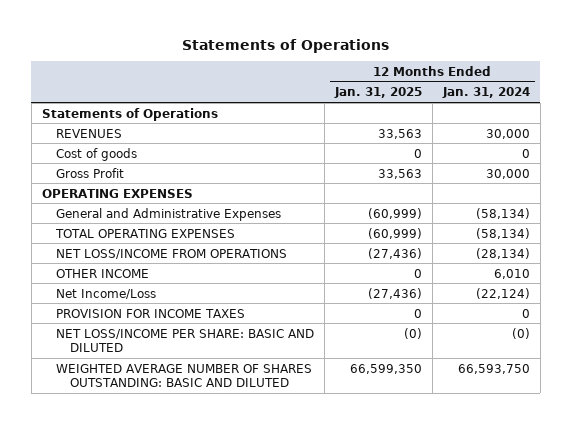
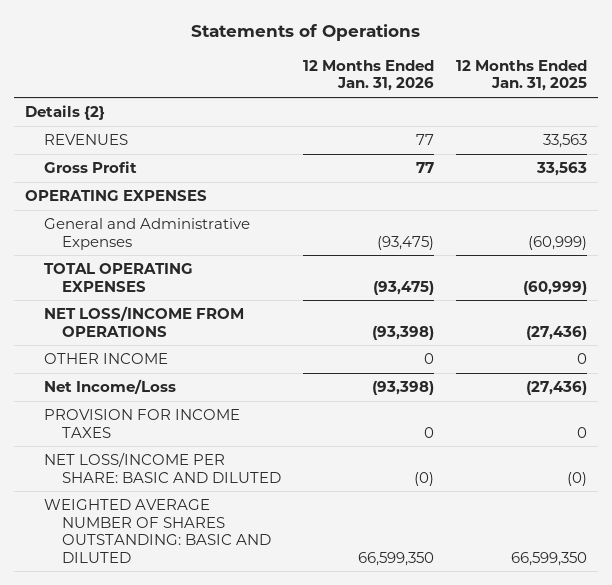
- | 12 Months Ended Jan. 31, 2025 | 12 Months Ended Jan. 31, 2024
+ | 12 Months Ended Jan. 31, 2026 | 12 Months Ended Jan. 31, 2025
- Statements of Operations
+ Details {2}
- Cost of goods | 0 | 0

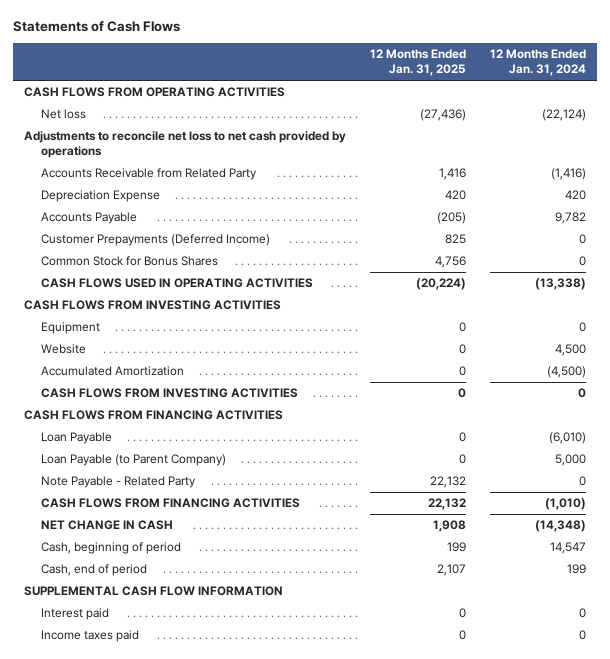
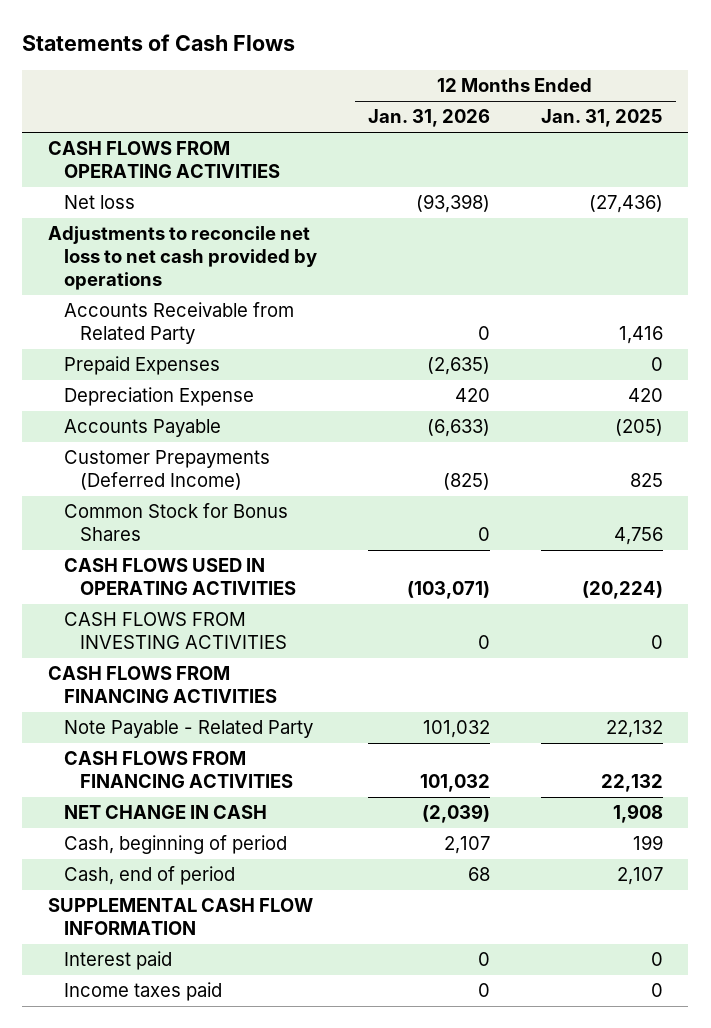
- | 12 Months Ended Jan. 31, 2025 | 12 Months Ended Jan. 31, 2024
+ | 12 Months Ended Jan. 31, 2026 | 12 Months Ended Jan. 31, 2025
+ Prepaid Expenses | (2,635) | 0
- CASH FLOWS FROM INVESTING ACTIVITIES
- Equipment | 0 | 0
- Website | 0 | 4,500
- Accumulated Amortization | 0 | (4,500)
- Loan Payable | 0 | (6,010)
- Loan Payable (to Parent Company) | 0 | 5,000

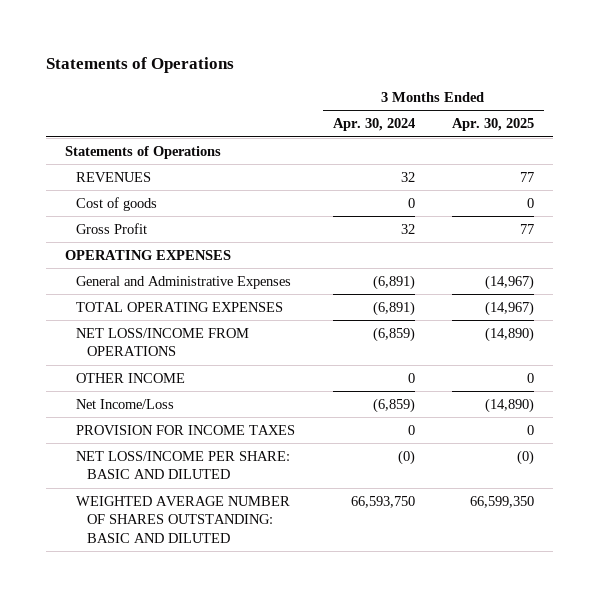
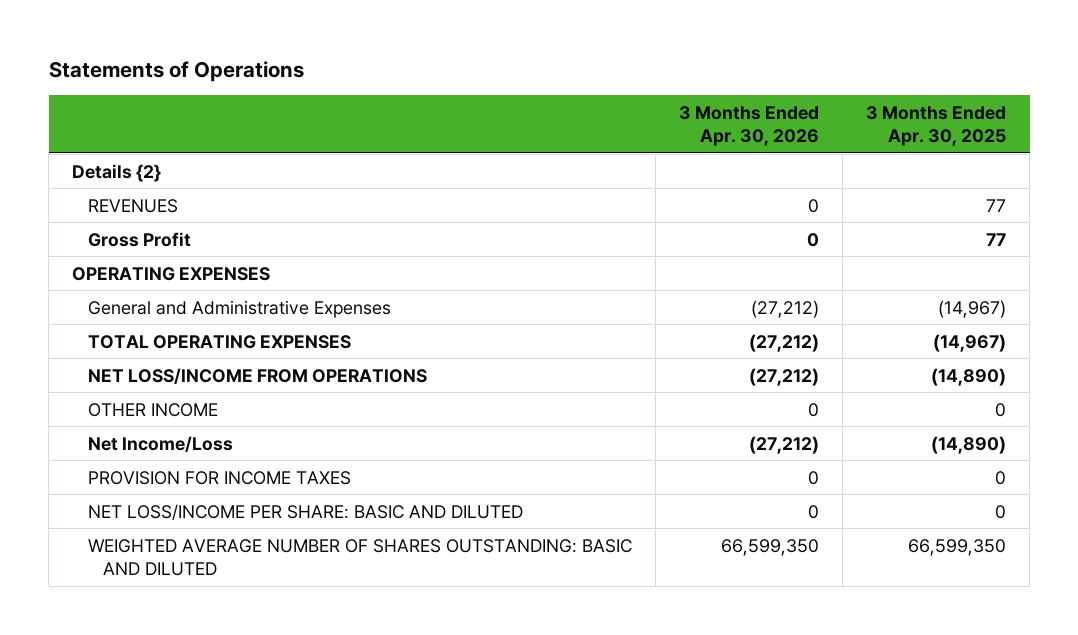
- | 3 Months Ended Apr. 30, 2024 | 3 Months Ended Apr. 30, 2025
+ | 3 Months Ended Apr. 30, 2026 | 3 Months Ended Apr. 30, 2025
- Statements of Operations
+ Details {2}
- Cost of goods | 0 | 0
- NET LOSS/INCOME PER SHARE: BASIC AND DILUTED | (0) | (0)
+ NET LOSS/INCOME PER SHARE: BASIC AND DILUTED | 0 | 0

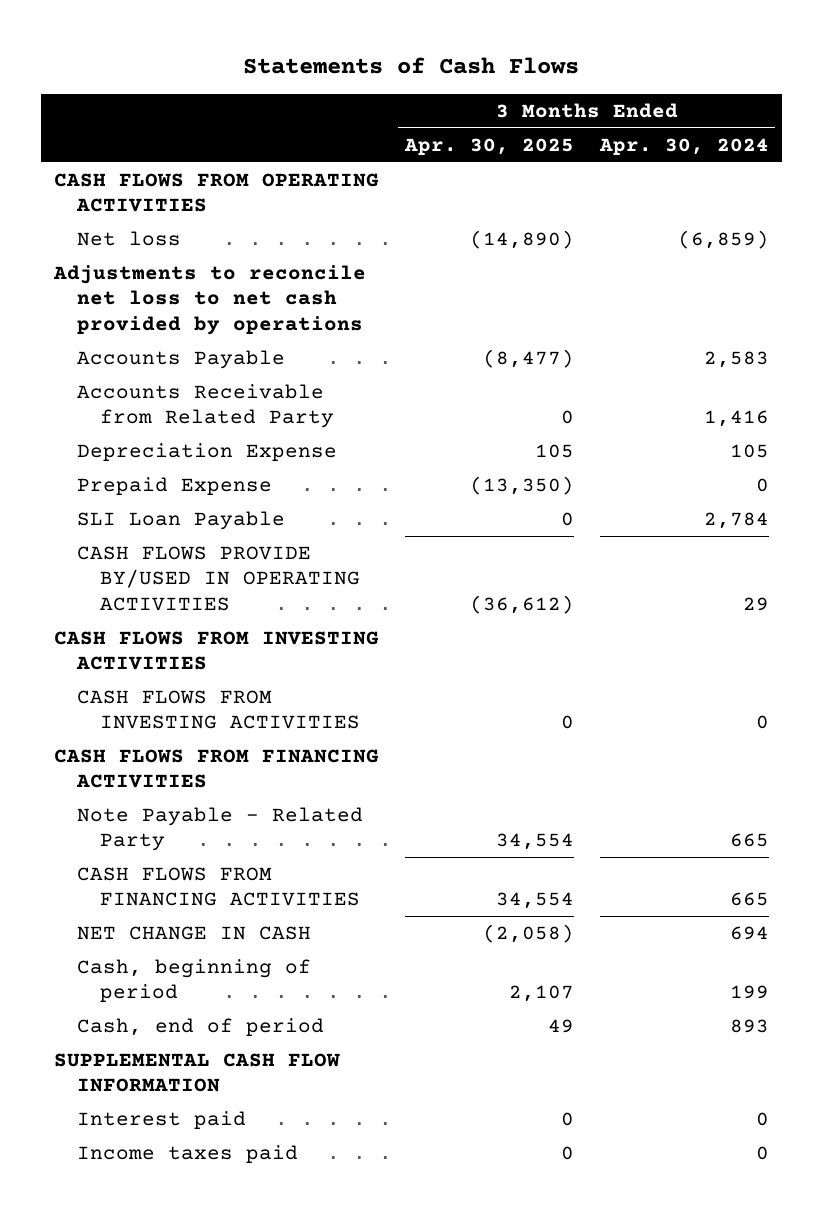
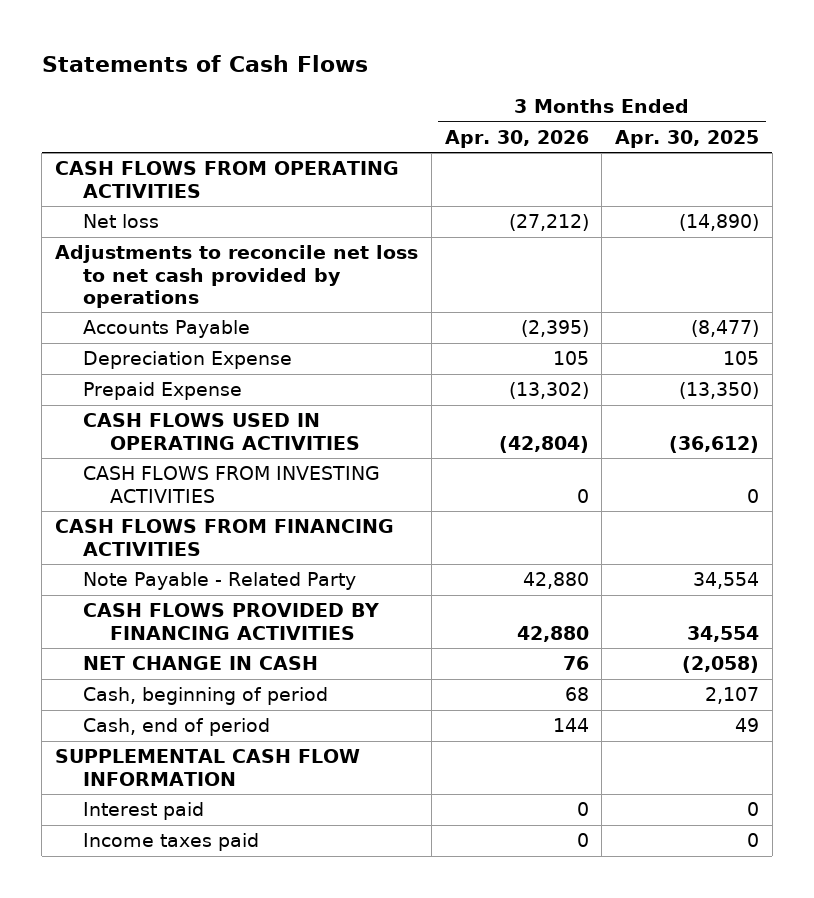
- | 3 Months Ended Apr. 30, 2025 | 3 Months Ended Apr. 30, 2024
+ | 3 Months Ended Apr. 30, 2026 | 3 Months Ended Apr. 30, 2025
- Accounts Receivable from Related Party | 0 | 1,416
- SLI Loan Payable | 0 | 2,784
- CASH FLOWS PROVIDE BY/USED IN OPERATING ACTIVITIES | (36,612) | 29
- CASH FLOWS FROM INVESTING ACTIVITIES
+ CASH FLOWS USED IN OPERATING ACTIVITIES | (42,804) | (36,612)
- CASH FLOWS FROM FINANCING ACTIVITIES | 34,554 | 665
+ CASH FLOWS PROVIDED BY FINANCING ACTIVITIES | 42,880 | 34,554

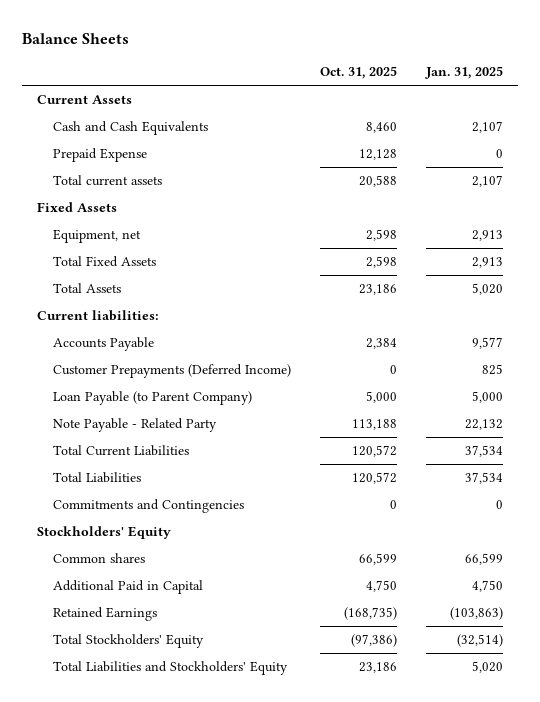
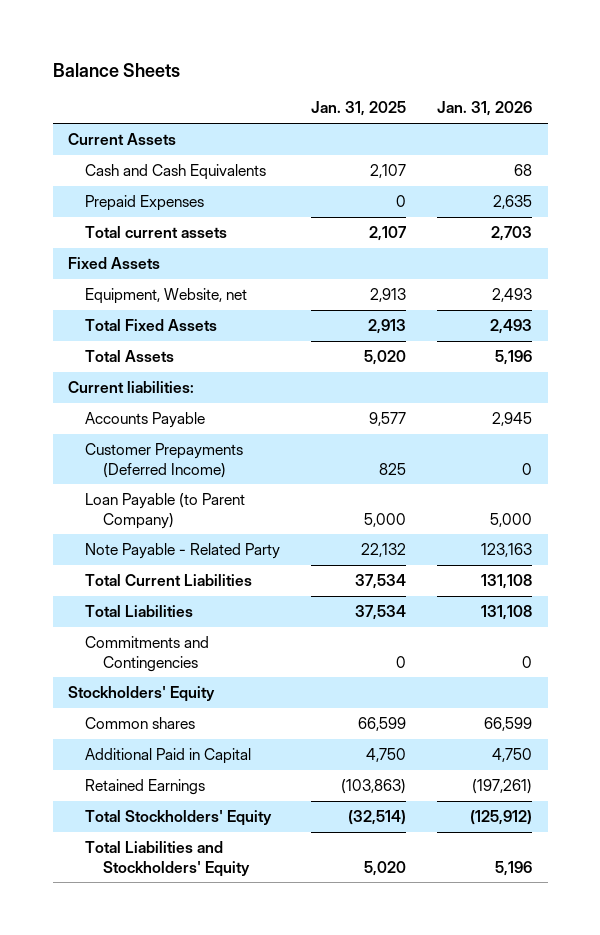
- | Oct. 31, 2025 | Jan. 31, 2025
+ | Jan. 31, 2025 | Jan. 31, 2026
- Prepaid Expense | 12,128 | 0
+ Prepaid Expenses | 0 | 2,635
- Equipment, net | 2,598 | 2,913
+ Equipment, Website, net | 2,913 | 2,493

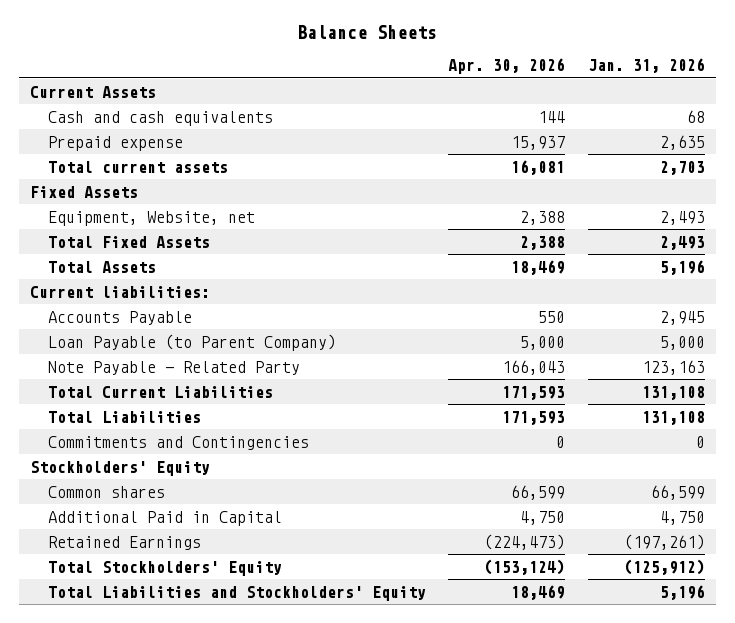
- | Jan. 31, 2025 | Jan. 31, 2026
+ | Apr. 30, 2026 | Jan. 31, 2026
- Cash and Cash Equivalents | 2,107 | 68
- Prepaid Expenses | 0 | 2,635
+ Cash and cash equivalents | 144 | 68
+ Prepaid expense | 15,937 | 2,635
- Customer Prepayments (Deferred Income) | 825 | 0

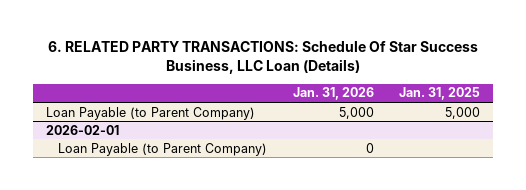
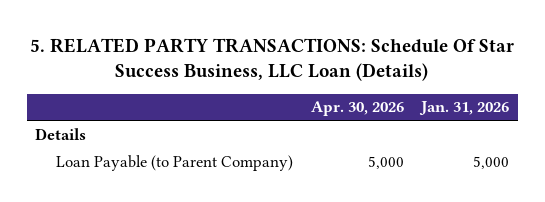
- 6. RELATED PARTY TRANSACTIONS: Schedule Of Star Success Business, LLC Loan (Details)
+ 5. RELATED PARTY TRANSACTIONS: Schedule Of Star Success Business, LLC Loan (Details)
- | Jan. 31, 2026 | Jan. 31, 2025
+ | Apr. 30, 2026 | Jan. 31, 2026
+ Details
- 2026-02-01
- Loan Payable (to Parent Company) | 0 |

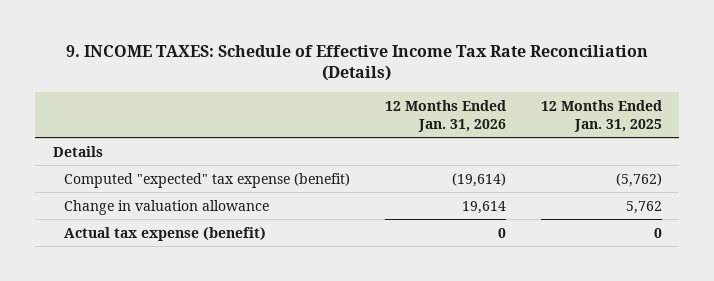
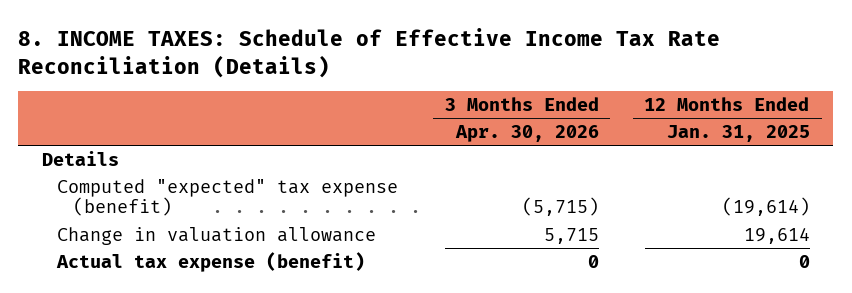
- 9. INCOME TAXES: Schedule of Effective Income Tax Rate Reconciliation (Details)
+ 8. INCOME TAXES: Schedule of Effective Income Tax Rate Reconciliation (Details)
- | 12 Months Ended Jan. 31, 2026 | 12 Months Ended Jan. 31, 2025
+ | 3 Months Ended Apr. 30, 2026 | 12 Months Ended Jan. 31, 2025
- Computed "expected" tax expense (benefit) | (19,614) | (5,762)
- Change in valuation allowance | 19,614 | 5,762
+ Computed "expected" tax expense (benefit) | (5,715) | (19,614)
+ Change in valuation allowance | 5,715 | 19,614

